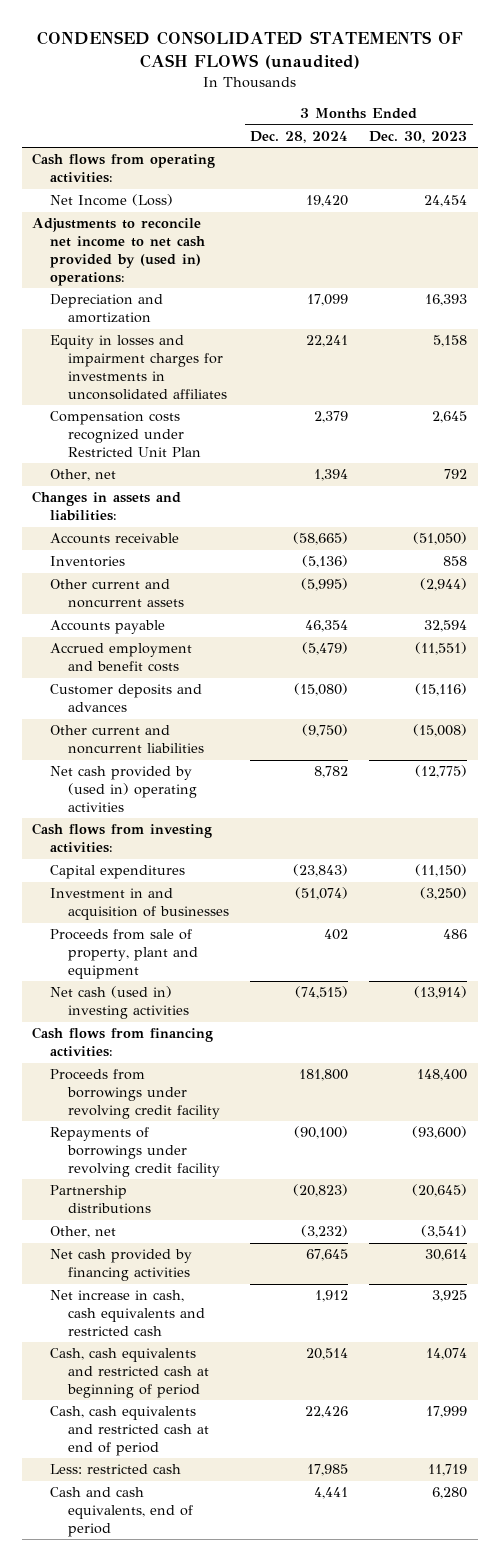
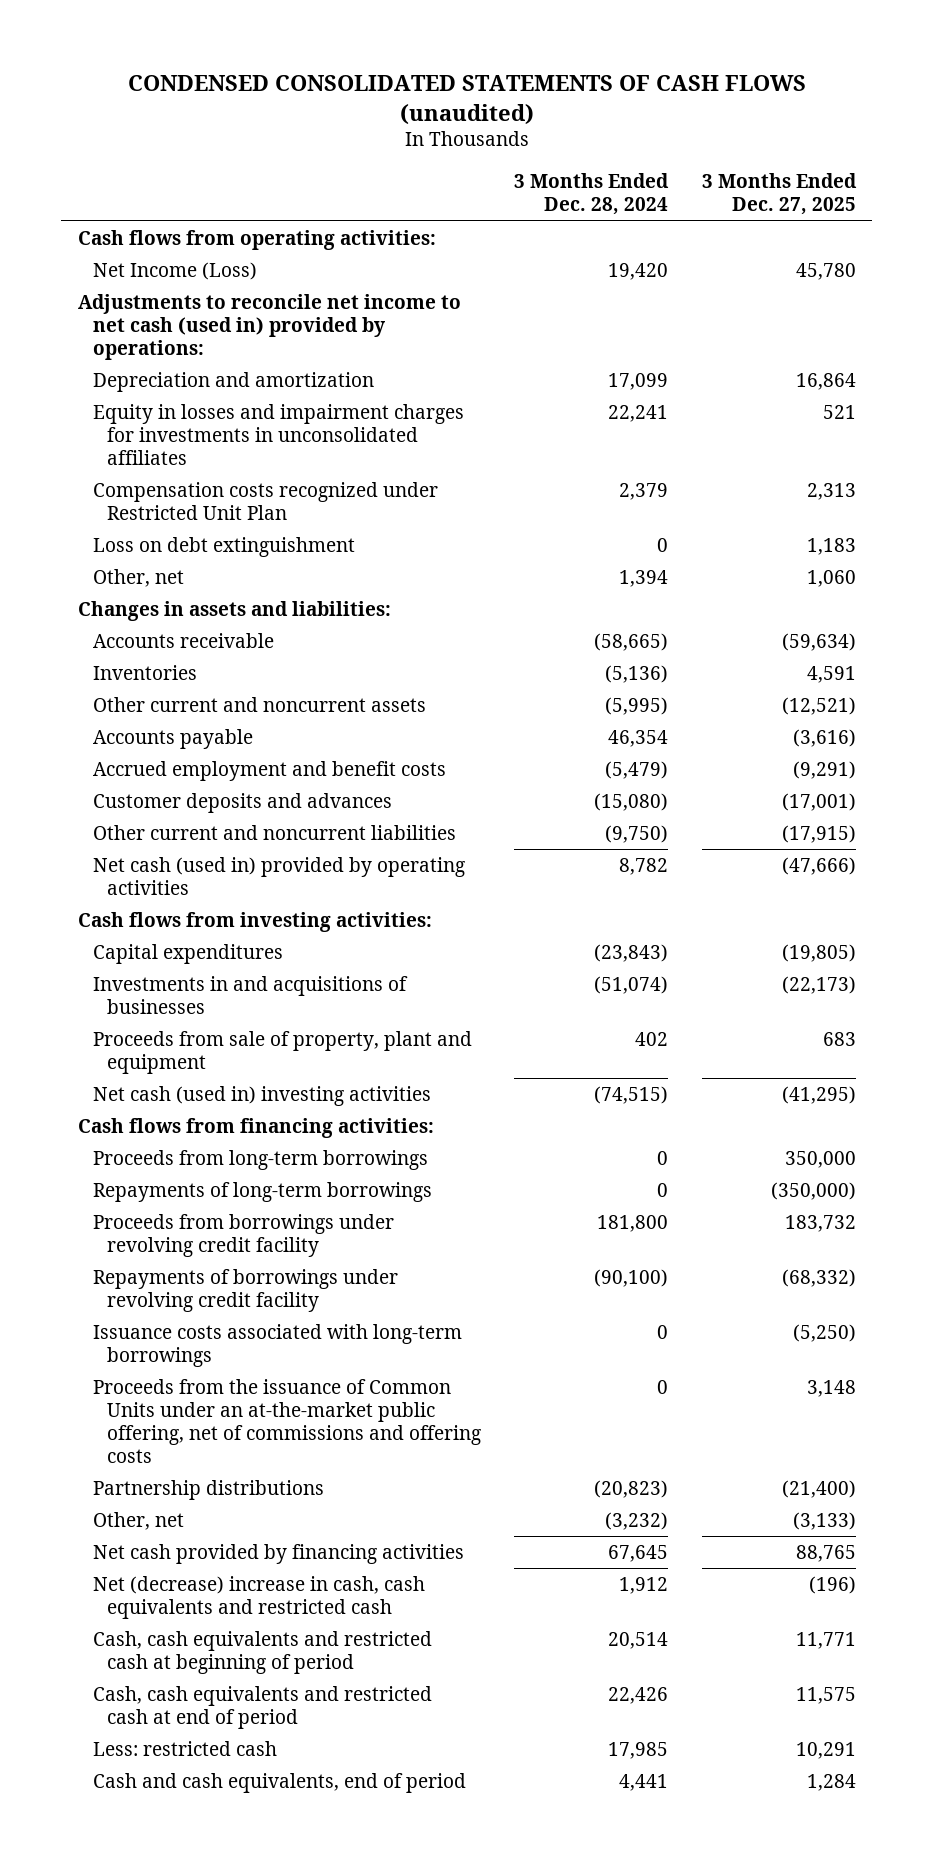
- | 3 Months Ended Dec. 28, 2024 | 3 Months Ended Dec. 30, 2023
+ | 3 Months Ended Dec. 28, 2024 | 3 Months Ended Dec. 27, 2025
- Adjustments to reconcile net income to net cash provided by (used in) operations:
+ Adjustments to reconcile net income to net cash (used in) provided by operations:
+ Loss on debt extinguishment | 0 | 1,183
- Net cash provided by (used in) operating activities | 8,782 | (12,775)
+ Net cash (used in) provided by operating activities | 8,782 | (47,666)
- Investment in and acquisition of businesses | (51,074) | (3,250)
+ Investments in and acquisitions of businesses | (51,074) | (22,173)
+ Proceeds from long-term borrowings | 0 | 350,000
+ Repayments of long-term borrowings | 0 | (350,000)
+ Issuance costs associated with long-term borrowings | 0 | (5,250)
+ Proceeds from the issuance of Common Units under an at-the-market public offering, net of commissions and offering costs | 0 | 3,148
- Net increase in cash, cash equivalents and restricted cash | 1,912 | 3,925
+ Net (decrease) increase in cash, cash equivalents and restricted cash | 1,912 | (196)

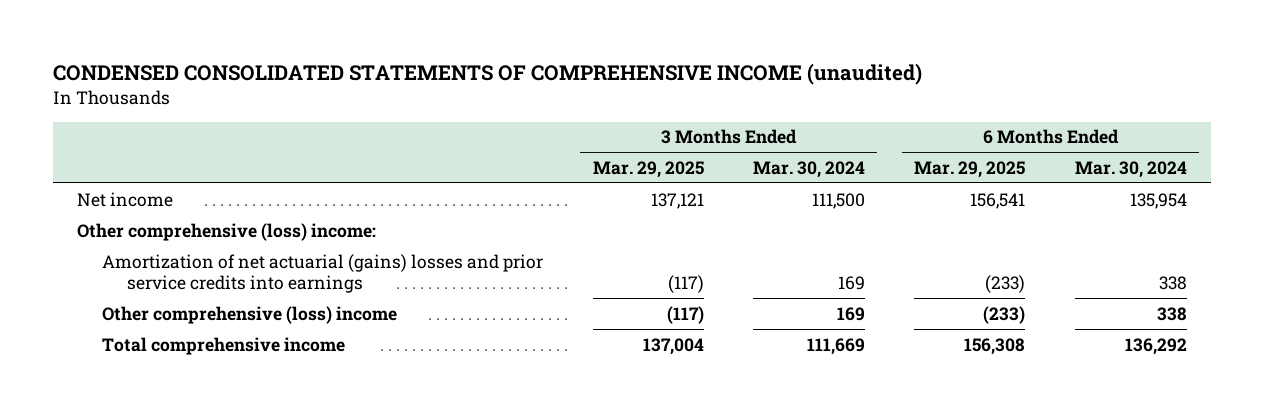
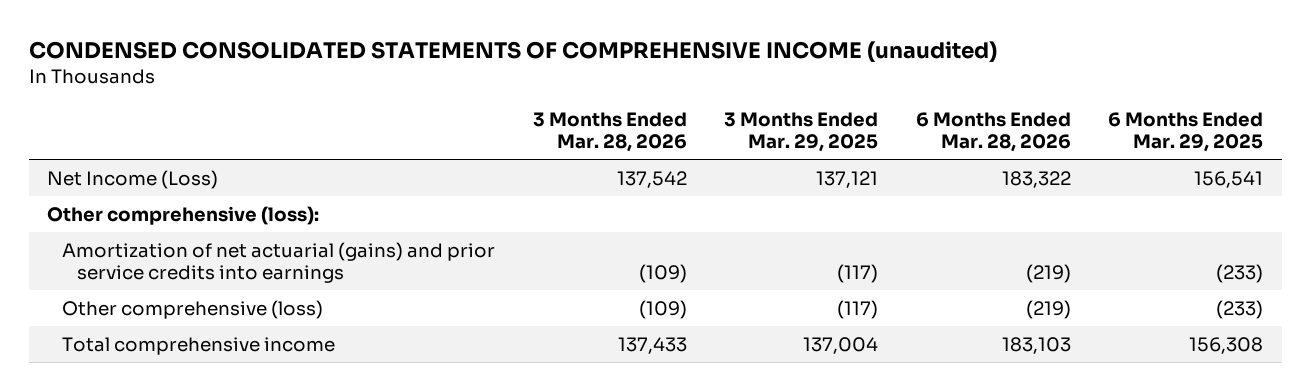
- | 3 Months Ended Mar. 29, 2025 | 3 Months Ended Mar. 30, 2024 | 6 Months Ended Mar. 29, 2025 | 6 Months Ended Mar. 30, 2024
+ | 3 Months Ended Mar. 28, 2026 | 3 Months Ended Mar. 29, 2025 | 6 Months Ended Mar. 28, 2026 | 6 Months Ended Mar. 29, 2025
- Net income | 137,121 | 111,500 | 156,541 | 135,954
- Other comprehensive (loss) income:
- Amortization of net actuarial (gains) losses and prior service credits into earnings | (117) | 169 | (233) | 338
- Other comprehensive (loss) income | (117) | 169 | (233) | 338
+ Net Income (Loss) | 137,542 | 137,121 | 183,322 | 156,541
+ Other comprehensive (loss):
+ Amortization of net actuarial (gains) and prior service credits into earnings | (109) | (117) | (219) | (233)
+ Other comprehensive (loss) | (109) | (117) | (219) | (233)

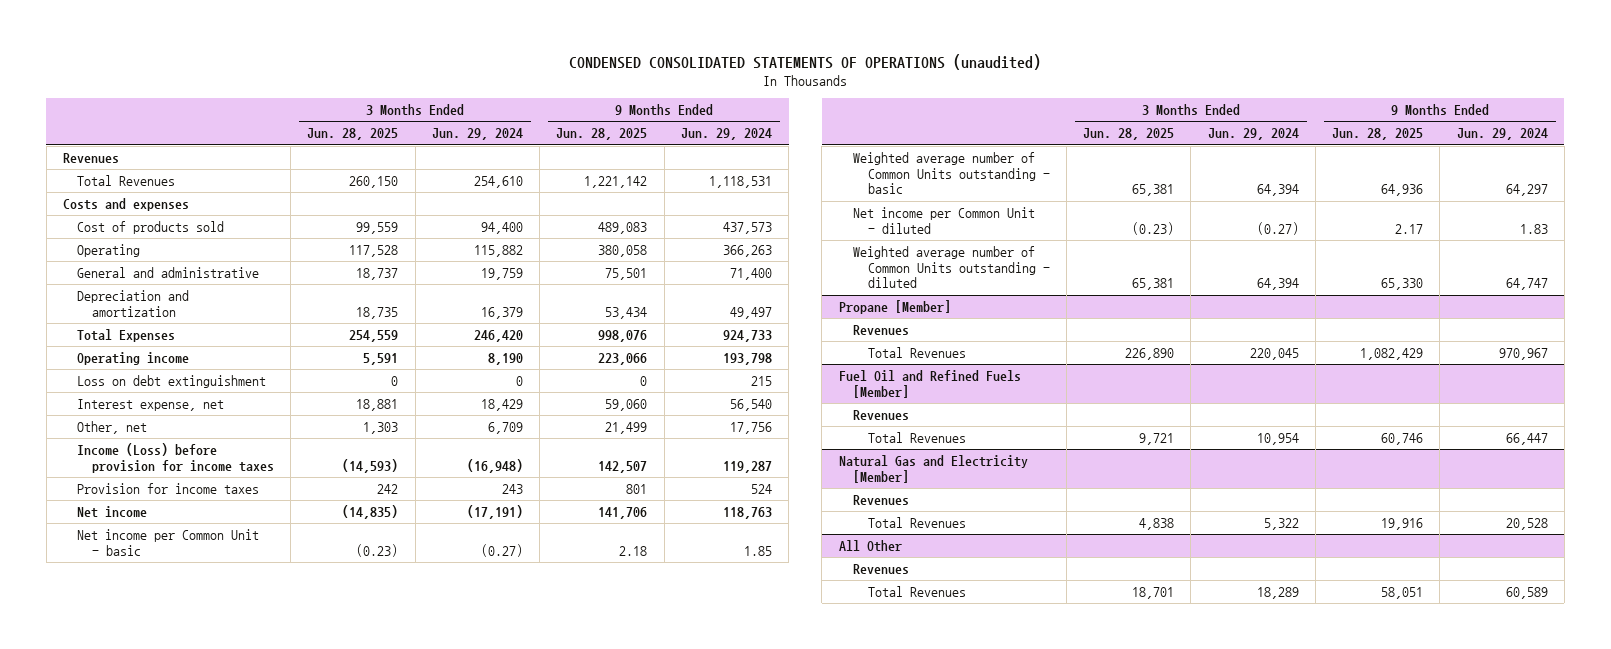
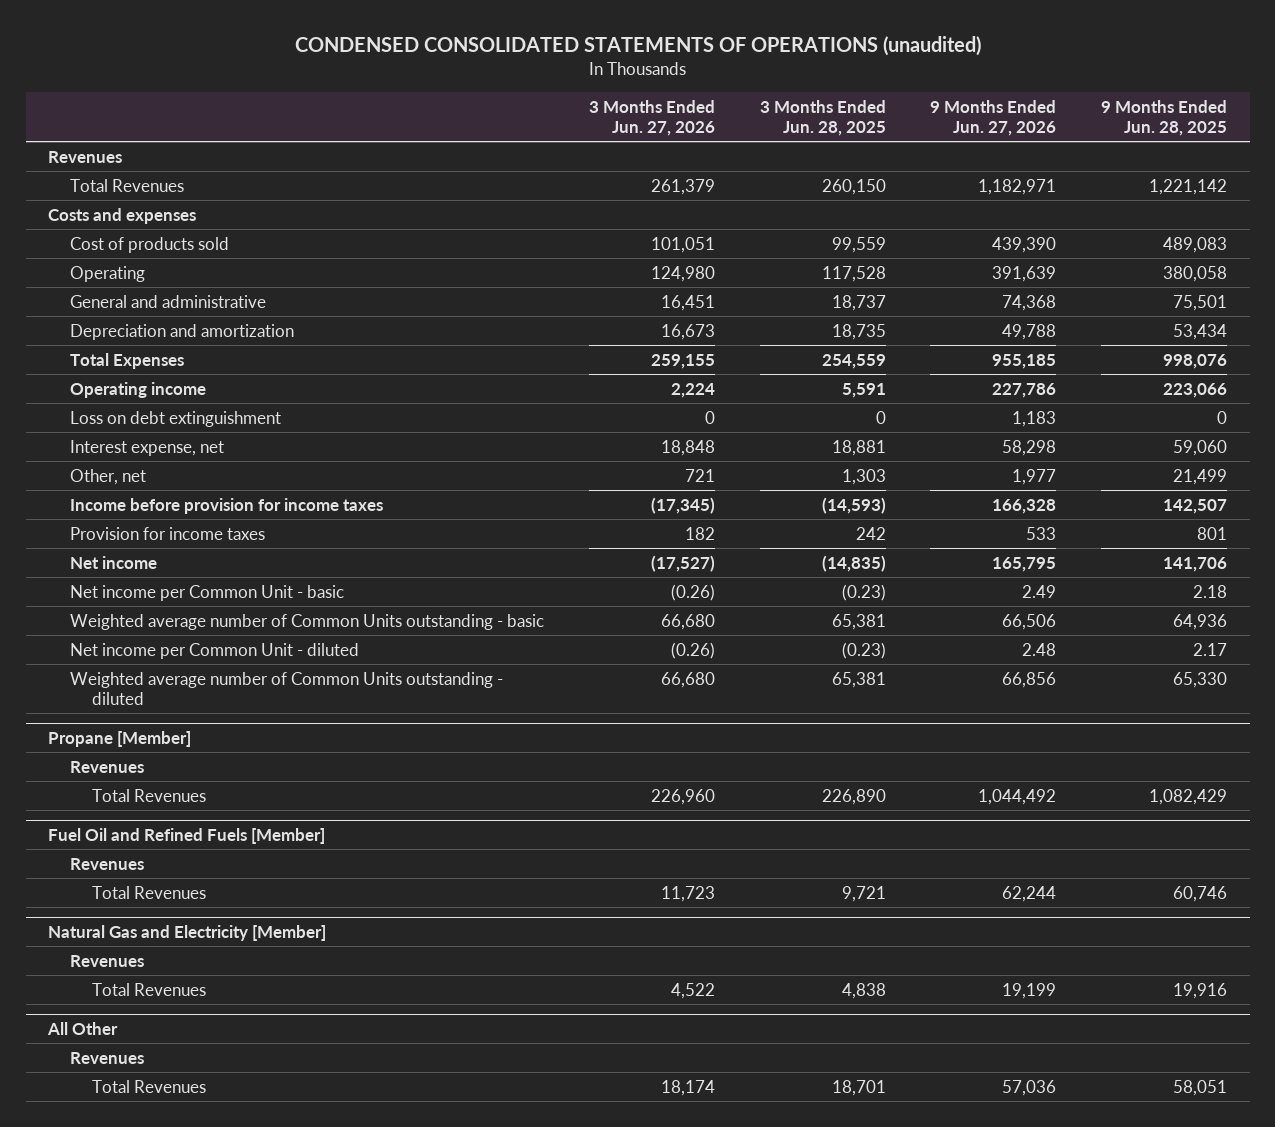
- | 3 Months Ended Jun. 28, 2025 | 3 Months Ended Jun. 29, 2024 | 9 Months Ended Jun. 28, 2025 | 9 Months Ended Jun. 29, 2024
+ | 3 Months Ended Jun. 27, 2026 | 3 Months Ended Jun. 28, 2025 | 9 Months Ended Jun. 27, 2026 | 9 Months Ended Jun. 28, 2025
- Income (Loss) before provision for income taxes | (14,593) | (16,948) | 142,507 | 119,287
+ Income before provision for income taxes | (17,345) | (14,593) | 166,328 | 142,507

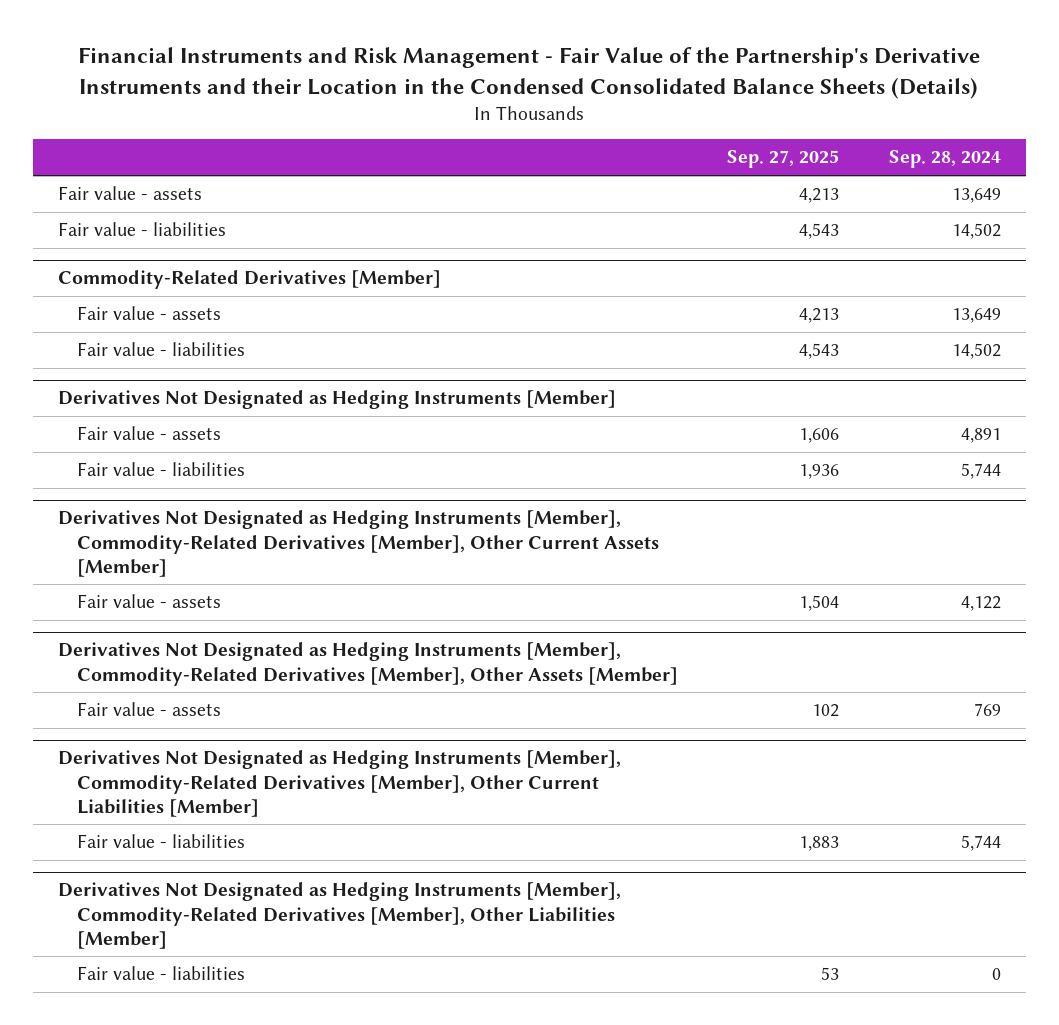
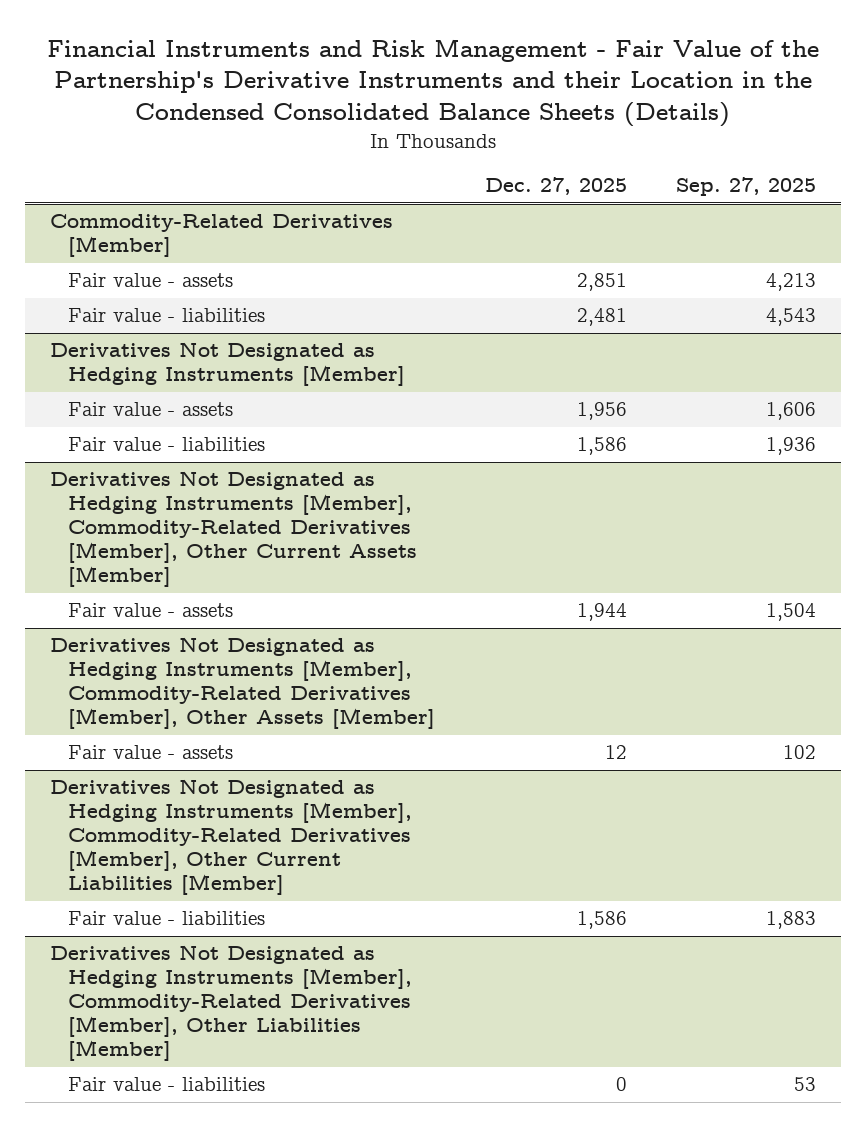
- | Sep. 27, 2025 | Sep. 28, 2024
+ | Dec. 27, 2025 | Sep. 27, 2025
- Fair value - assets | 4,213 | 13,649
- Fair value - liabilities | 4,543 | 14,502

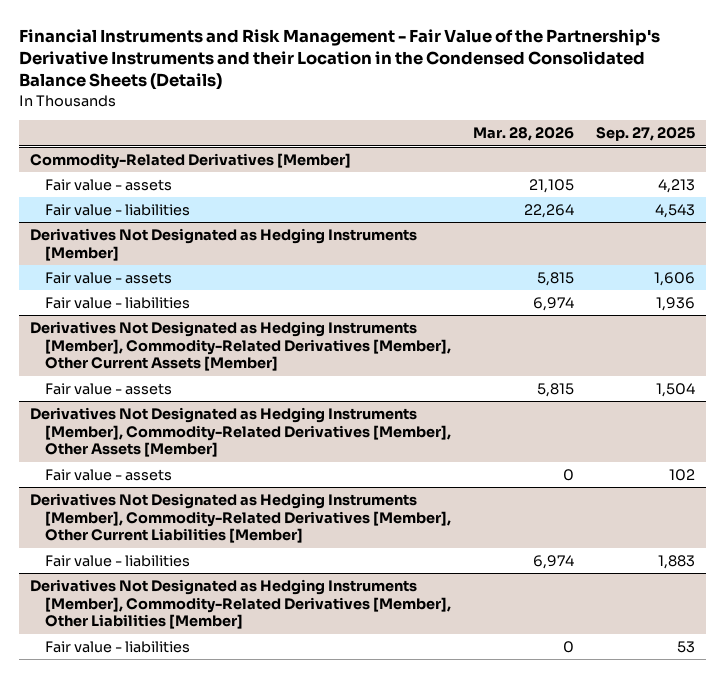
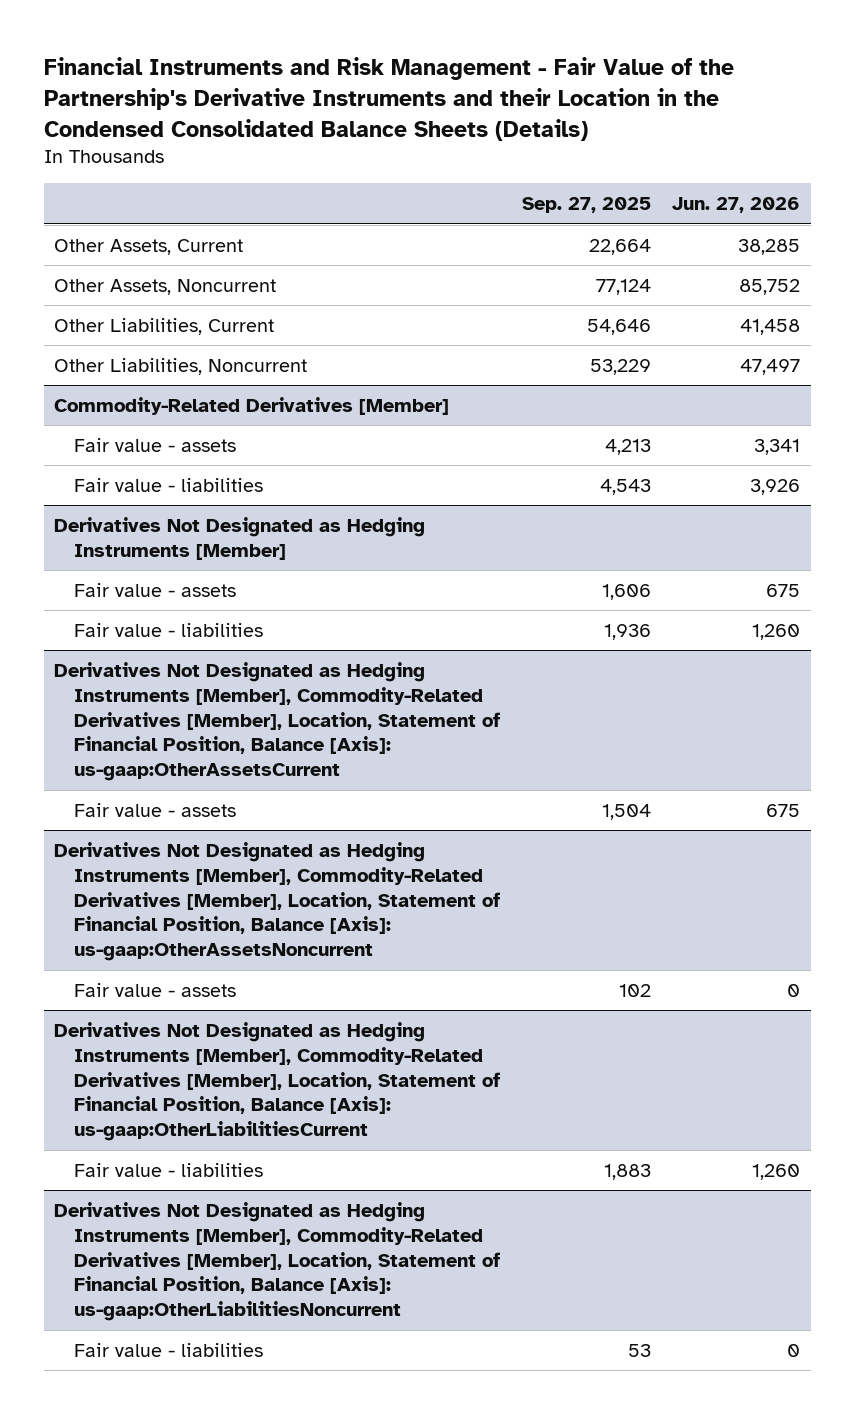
- | Mar. 28, 2026 | Sep. 27, 2025
+ | Sep. 27, 2025 | Jun. 27, 2026
+ Other Assets, Current | 22,664 | 38,285
+ Other Assets, Noncurrent | 77,124 | 85,752
+ Other Liabilities, Current | 54,646 | 41,458
+ Other Liabilities, Noncurrent | 53,229 | 47,497
- Derivatives Not Designated as Hedging Instruments [Member], Commodity-Related Derivatives [Member], Other Current Assets [Member]
+ Derivatives Not Designated as Hedging Instruments [Member], Commodity-Related Derivatives [Member], Location, Statement of Financial Position, Balance [Axis]: us-gaap:OtherAssetsCurrent
- Derivatives Not Designated as Hedging Instruments [Member], Commodity-Related Derivatives [Member], Other Assets [Member]
+ Derivatives Not Designated as Hedging Instruments [Member], Commodity-Related Derivatives [Member], Location, Statement of Financial Position, Balance [Axis]: us-gaap:OtherAssetsNoncurrent
- Derivatives Not Designated as Hedging Instruments [Member], Commodity-Related Derivatives [Member], Other Current Liabilities [Member]
+ Derivatives Not Designated as Hedging Instruments [Member], Commodity-Related Derivatives [Member], Location, Statement of Financial Position, Balance [Axis]: us-gaap:OtherLiabilitiesCurrent
- Derivatives Not Designated as Hedging Instruments [Member], Commodity-Related Derivatives [Member], Other Liabilities [Member]
+ Derivatives Not Designated as Hedging Instruments [Member], Commodity-Related Derivatives [Member], Location, Statement of Financial Position, Balance [Axis]: us-gaap:OtherLiabilitiesNoncurrent

